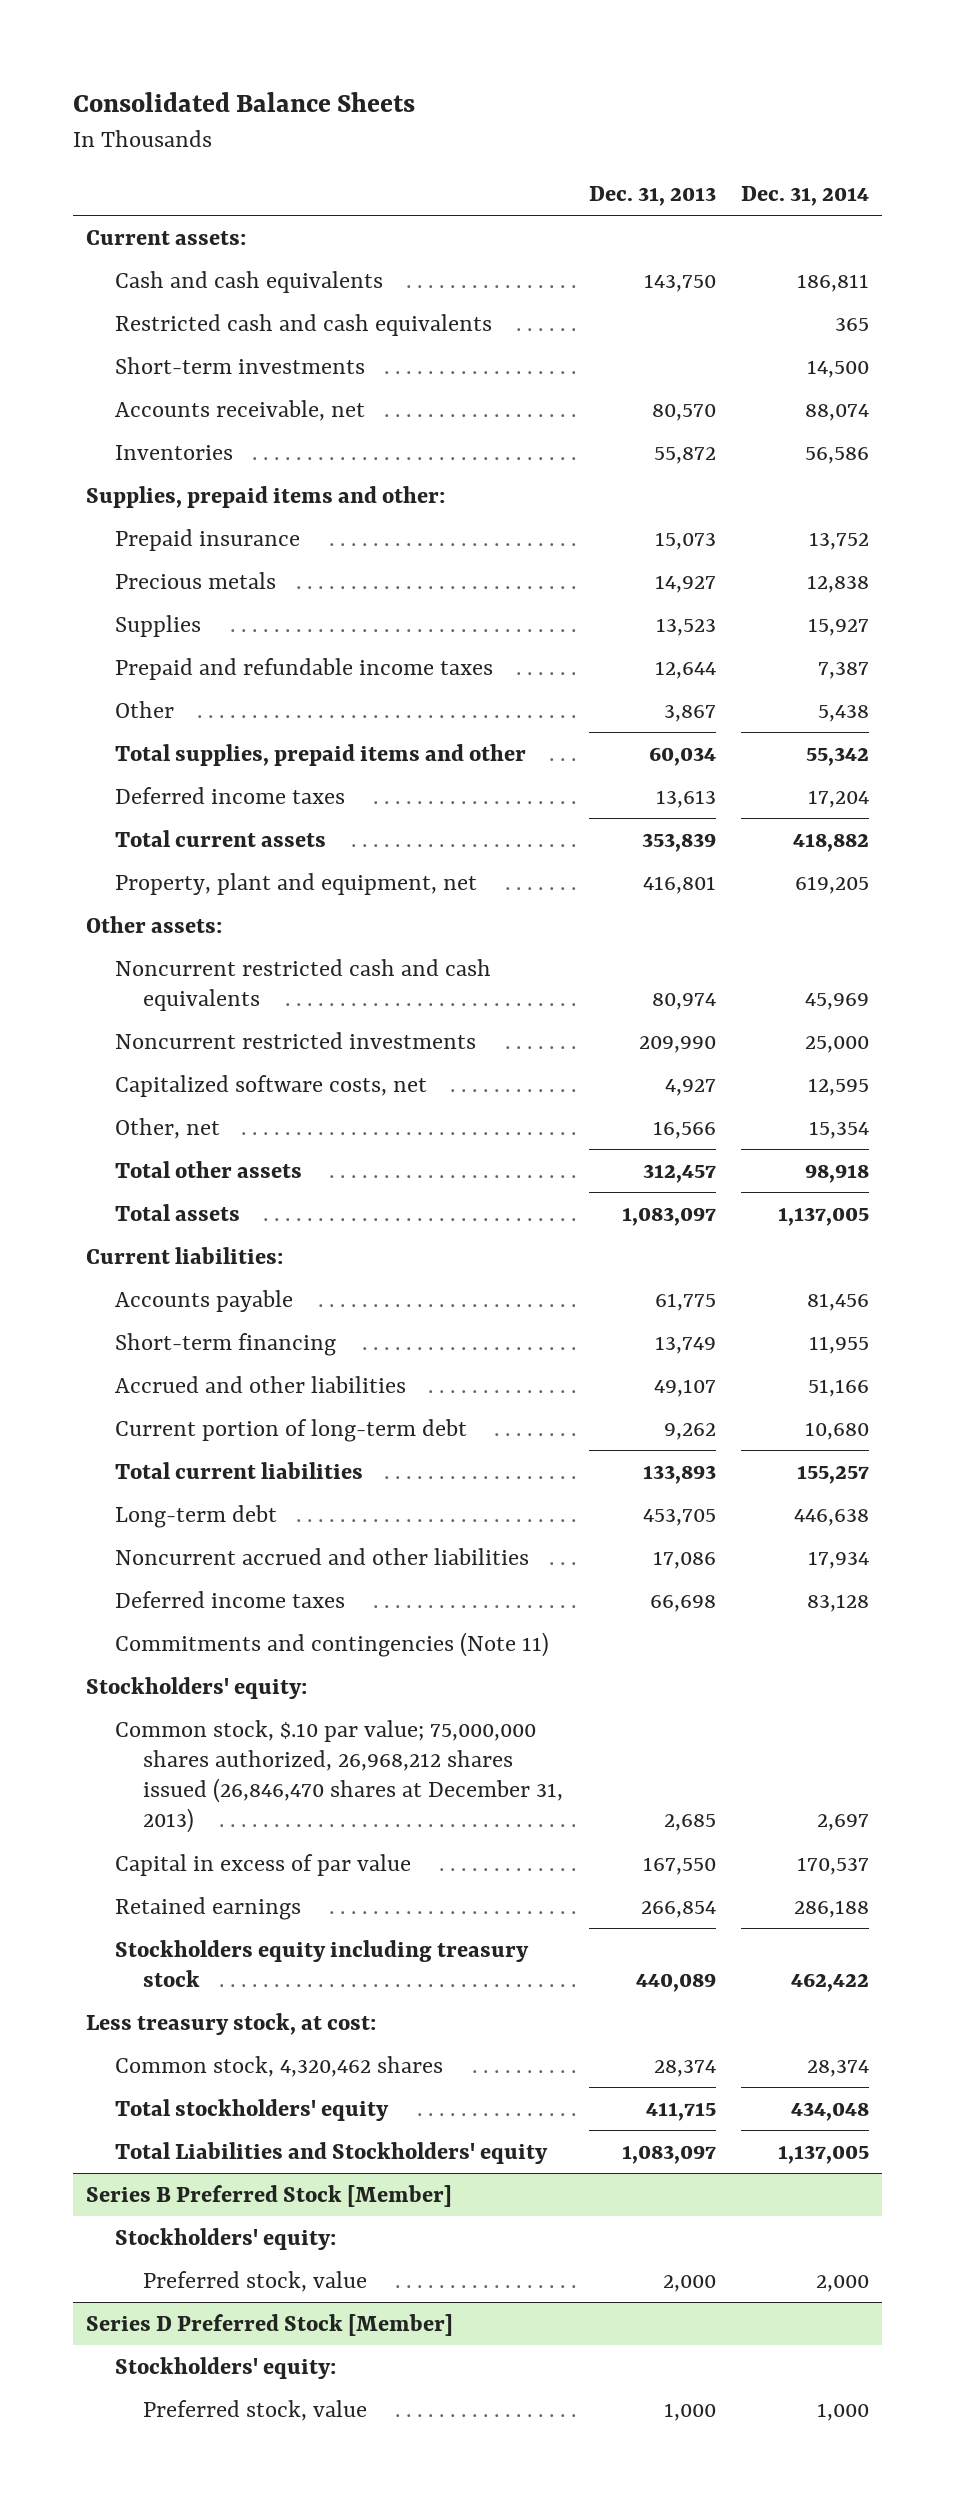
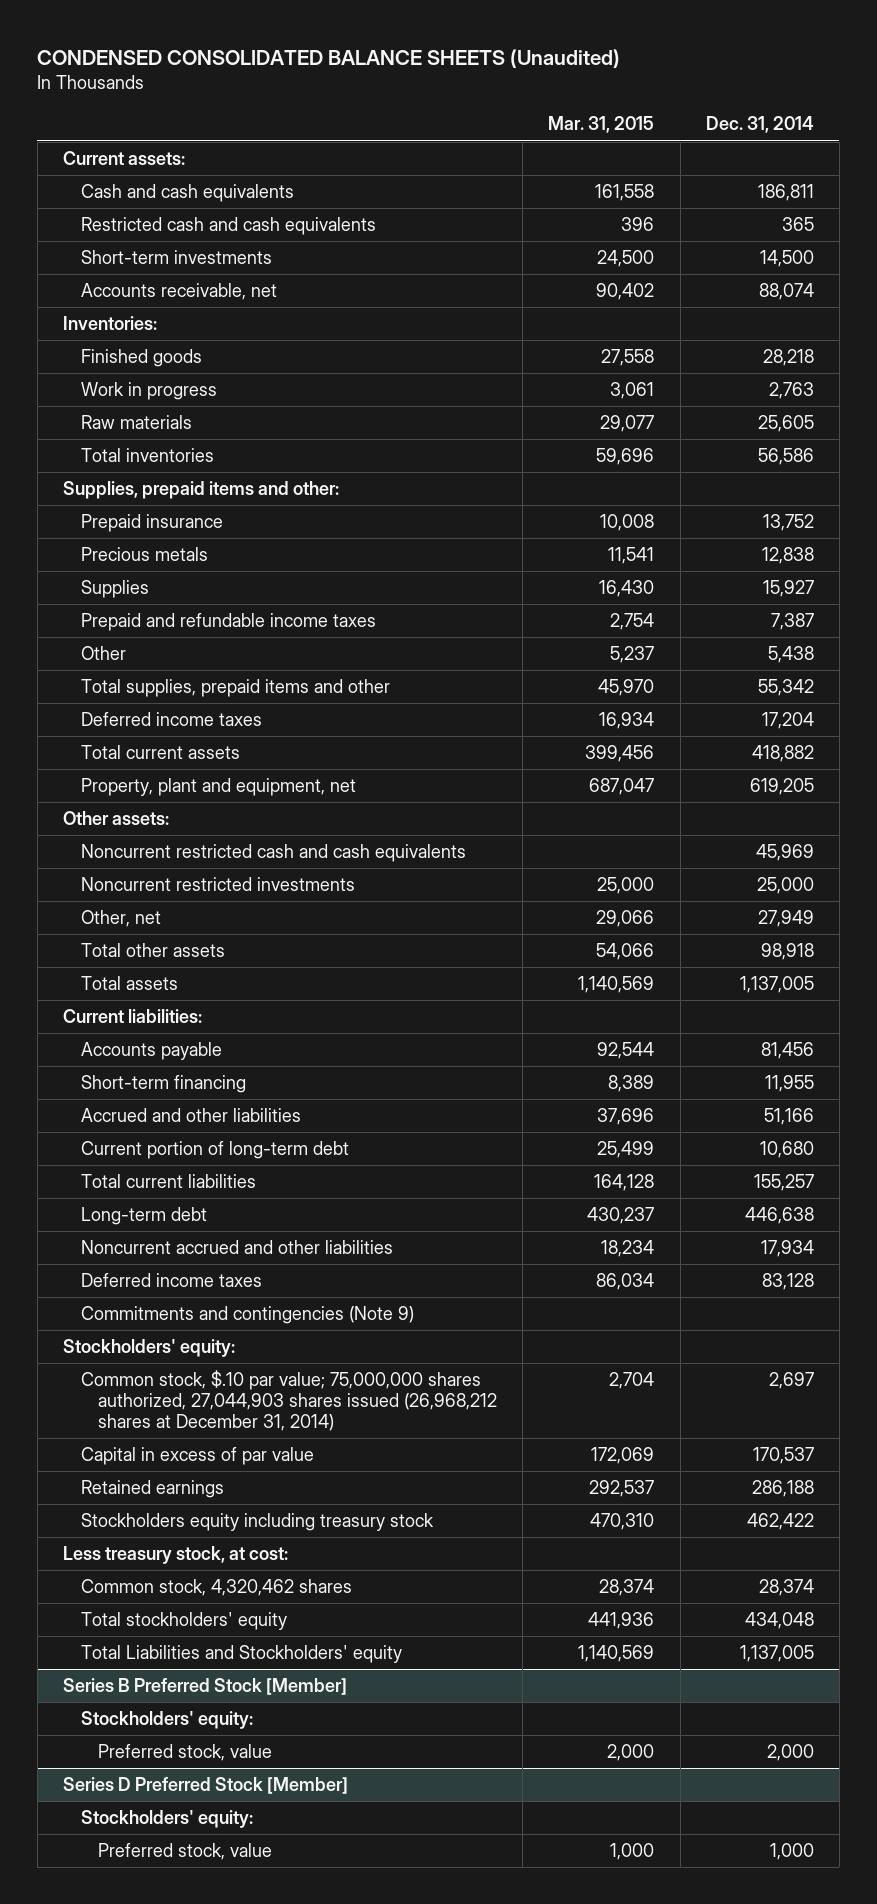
- Consolidated Balance Sheets
+ CONDENSED CONSOLIDATED BALANCE SHEETS (Unaudited)
- | Dec. 31, 2013 | Dec. 31, 2014
+ | Mar. 31, 2015 | Dec. 31, 2014
- Inventories | 55,872 | 56,586
+ Inventories:
+ Finished goods | 27,558 | 28,218
+ Work in progress | 3,061 | 2,763
+ Raw materials | 29,077 | 25,605
+ Total inventories | 59,696 | 56,586
- Capitalized software costs, net | 4,927 | 12,595
- Other, net | 16,566 | 15,354
+ Other, net | 29,066 | 27,949
- Commitments and contingencies (Note 11)
+ Commitments and contingencies (Note 9)
- Common stock, $.10 par value; 75,000,000 shares authorized, 26,968,212 shares issued (26,846,470 shares at December 31, 2013) | 2,685 | 2,697
+ Common stock, $.10 par value; 75,000,000 shares authorized, 27,044,903 shares issued (26,968,212 shares at December 31, 2014) | 2,704 | 2,697

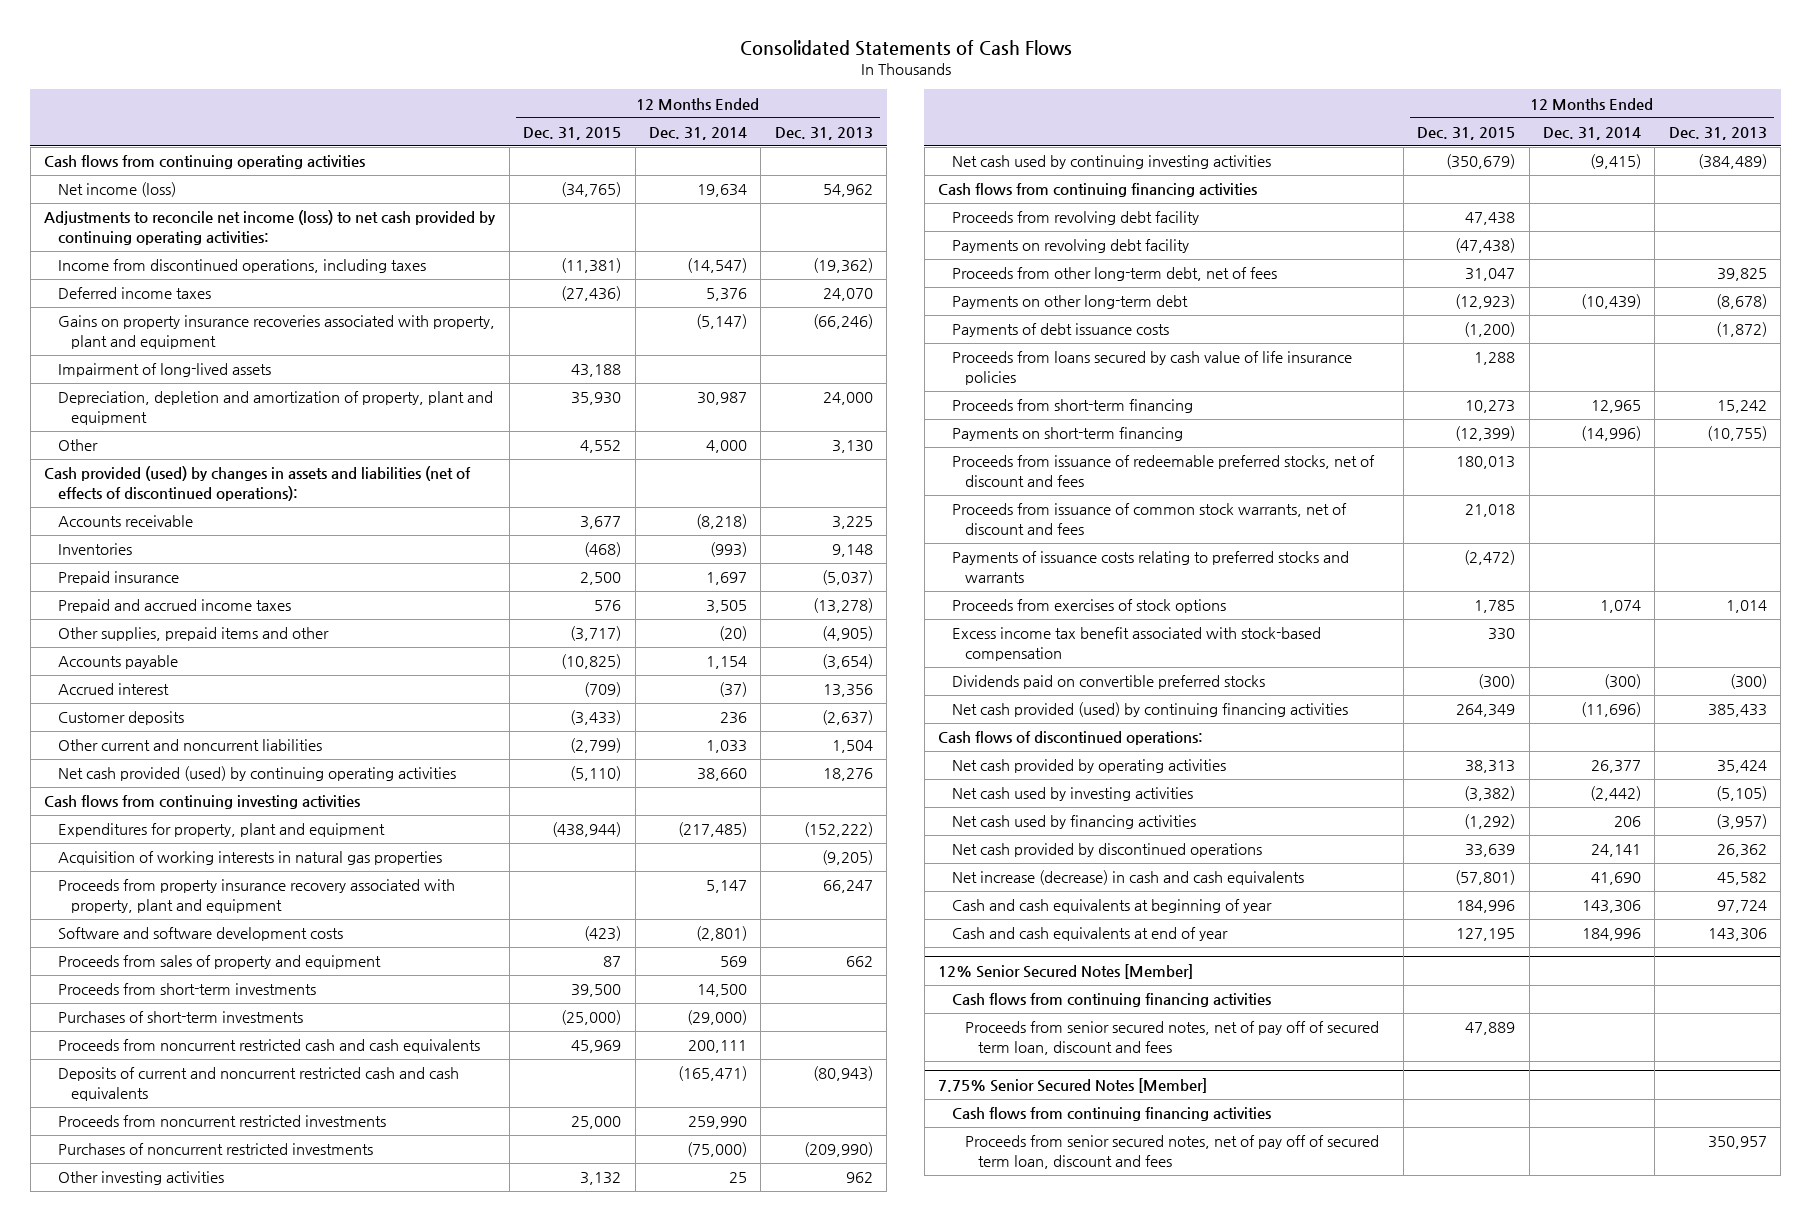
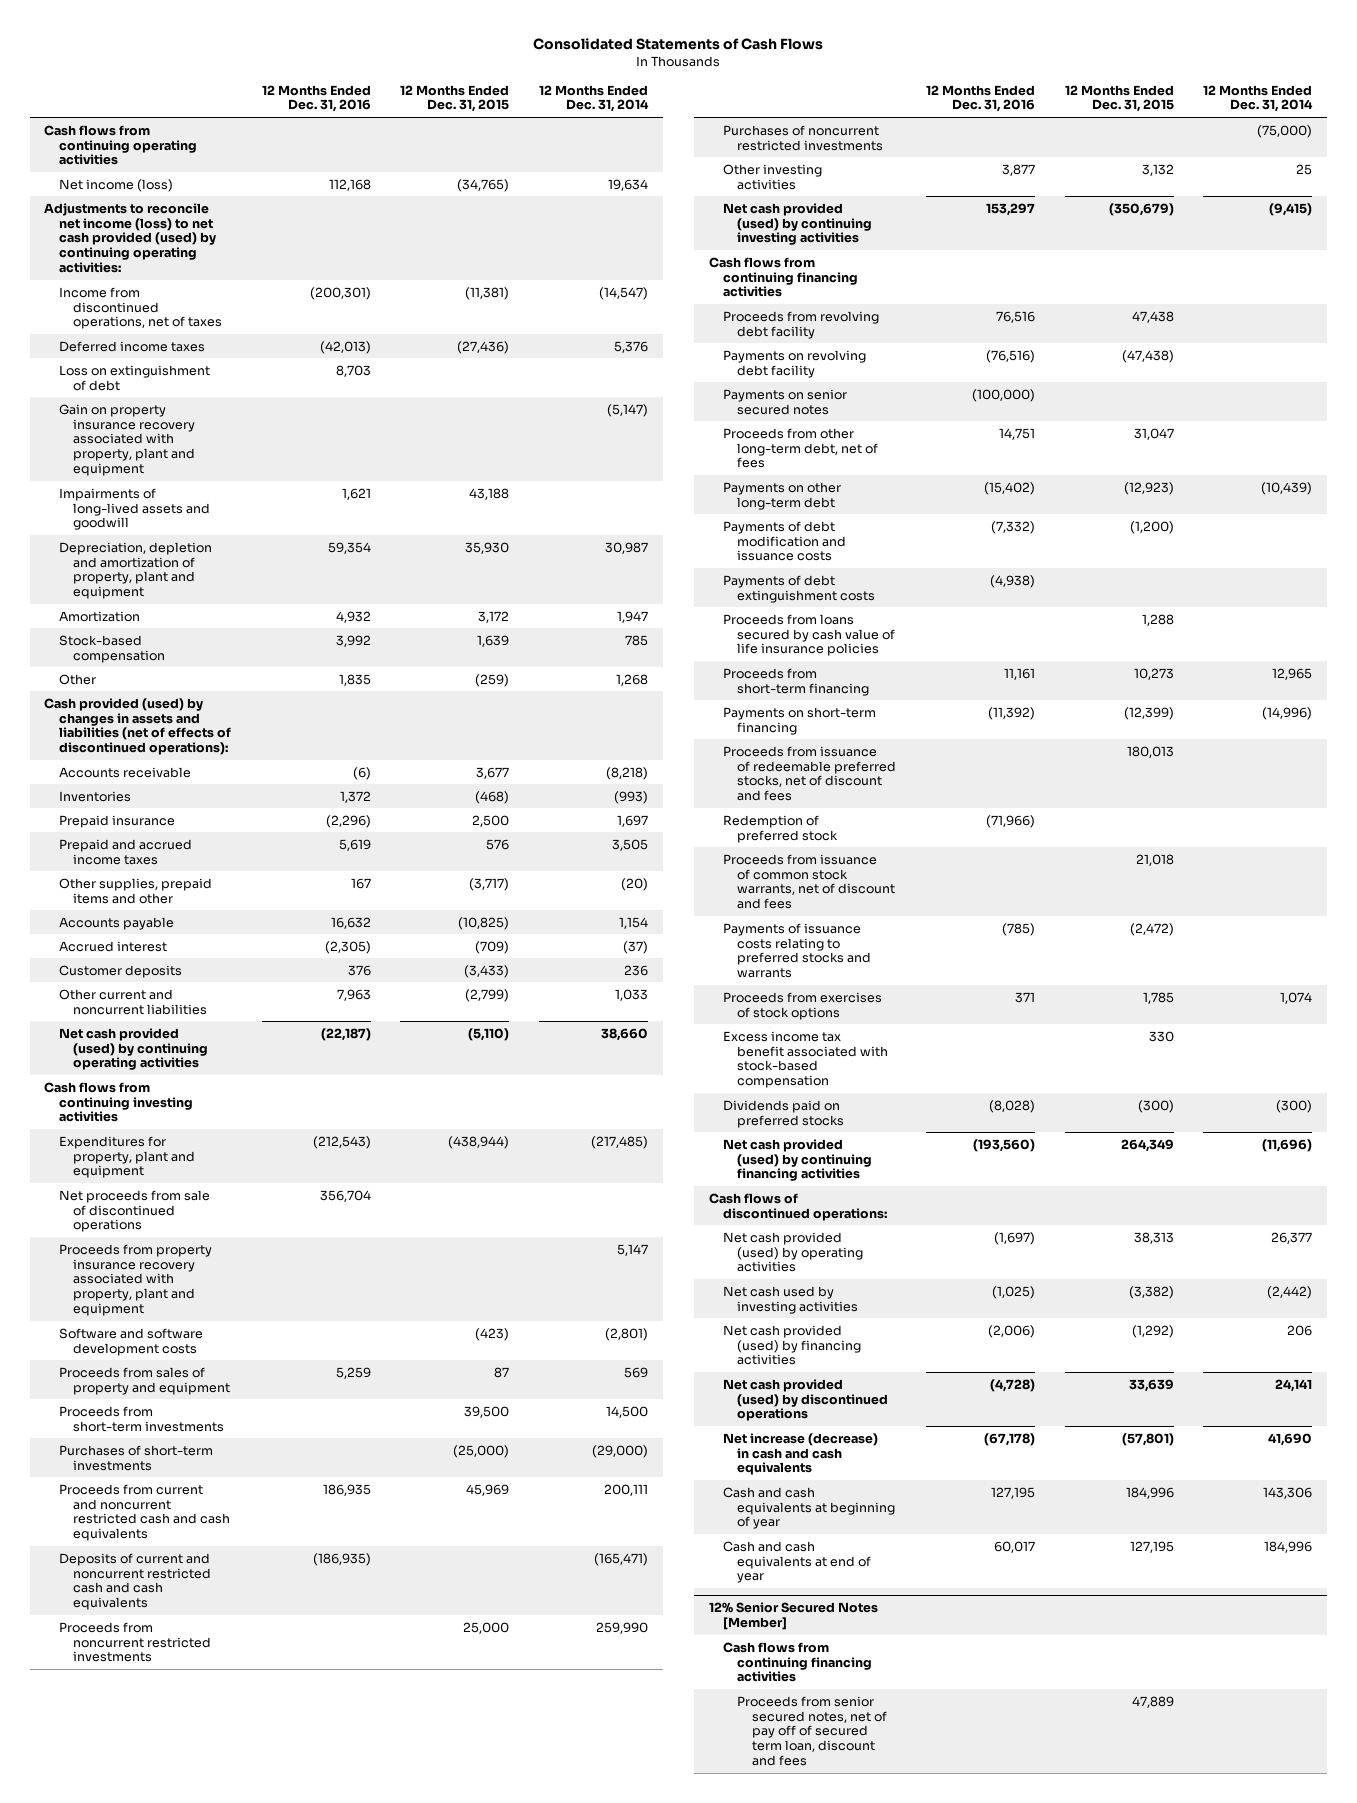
- | 12 Months Ended Dec. 31, 2015 | 12 Months Ended Dec. 31, 2014 | 12 Months Ended Dec. 31, 2013
+ | 12 Months Ended Dec. 31, 2016 | 12 Months Ended Dec. 31, 2015 | 12 Months Ended Dec. 31, 2014
- Adjustments to reconcile net income (loss) to net cash provided by continuing operating activities:
- Income from discontinued operations, including taxes | (11,381) | (14,547) | (19,362)
+ Adjustments to reconcile net income (loss) to net cash provided (used) by continuing operating activities:
+ Income from discontinued operations, net of taxes | (200,301) | (11,381) | (14,547)
- Gains on property insurance recoveries associated with property, plant and equipment | | (5,147) | (66,246)
- Impairment of long-lived assets | 43,188 | |
+ Loss on extinguishment of debt | 8,703 | |
+ Gain on property insurance recovery associated with property, plant and equipment | | | (5,147)
+ Impairments of long-lived assets and goodwill | 1,621 | 43,188 |
- Other | 4,552 | 4,000 | 3,130
+ Amortization | 4,932 | 3,172 | 1,947
+ Stock-based compensation | 3,992 | 1,639 | 785
+ Other | 1,835 | (259) | 1,268
- Acquisition of working interests in natural gas properties | | | (9,205)
+ Net proceeds from sale of discontinued operations | 356,704 | |
- Proceeds from noncurrent restricted cash and cash equivalents | 45,969 | 200,111 |
+ Proceeds from current and noncurrent restricted cash and cash equivalents | 186,935 | 45,969 | 200,111
- Net cash used by continuing investing activities | (350,679) | (9,415) | (384,489)
+ Net cash provided (used) by continuing investing activities | 153,297 | (350,679) | (9,415)
+ Payments on senior secured notes | (100,000) | |
- Payments of debt issuance costs | (1,200) | | (1,872)
+ Payments of debt modification and issuance costs | (7,332) | (1,200) |
+ Payments of debt extinguishment costs | (4,938) | |
+ Redemption of preferred stock | (71,966) | |
- Dividends paid on convertible preferred stocks | (300) | (300) | (300)
+ Dividends paid on preferred stocks | (8,028) | (300) | (300)
- Net cash provided by operating activities | 38,313 | 26,377 | 35,424
+ Net cash provided (used) by operating activities | (1,697) | 38,313 | 26,377
- Net cash used by financing activities | (1,292) | 206 | (3,957)
- Net cash provided by discontinued operations | 33,639 | 24,141 | 26,362
+ Net cash provided (used) by financing activities | (2,006) | (1,292) | 206
+ Net cash provided (used) by discontinued operations | (4,728) | 33,639 | 24,141
- 7.75% Senior Secured Notes [Member]
- Cash flows from continuing financing activities
- Proceeds from senior secured notes, net of pay off of secured term loan, discount and fees | | | 350,957

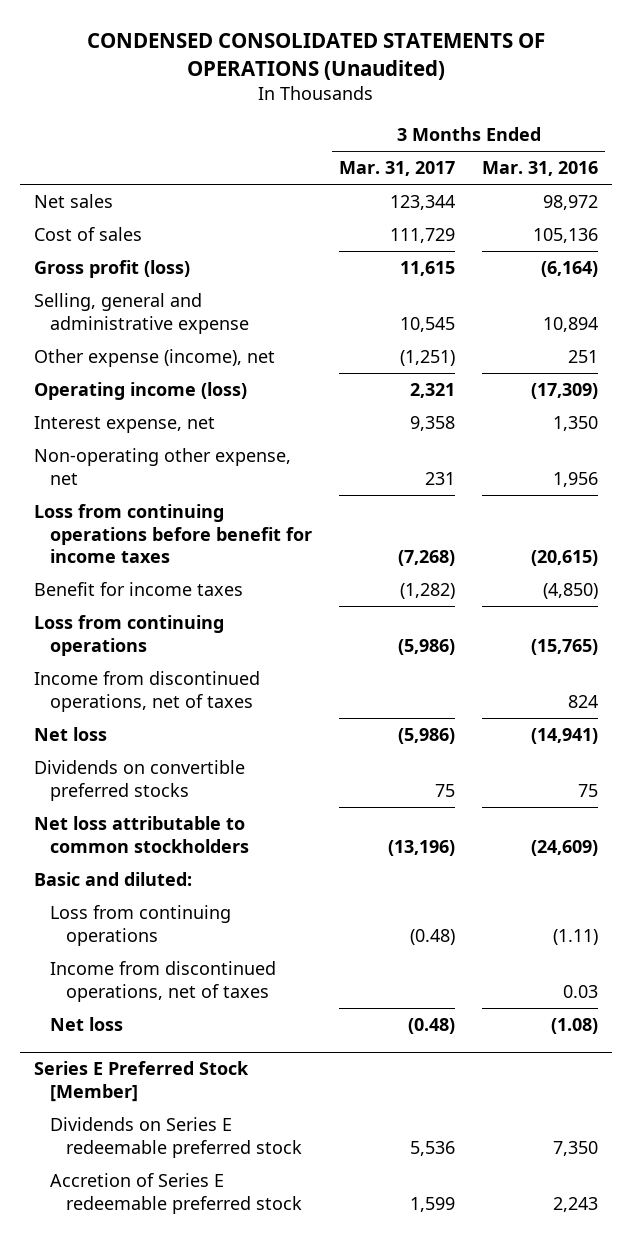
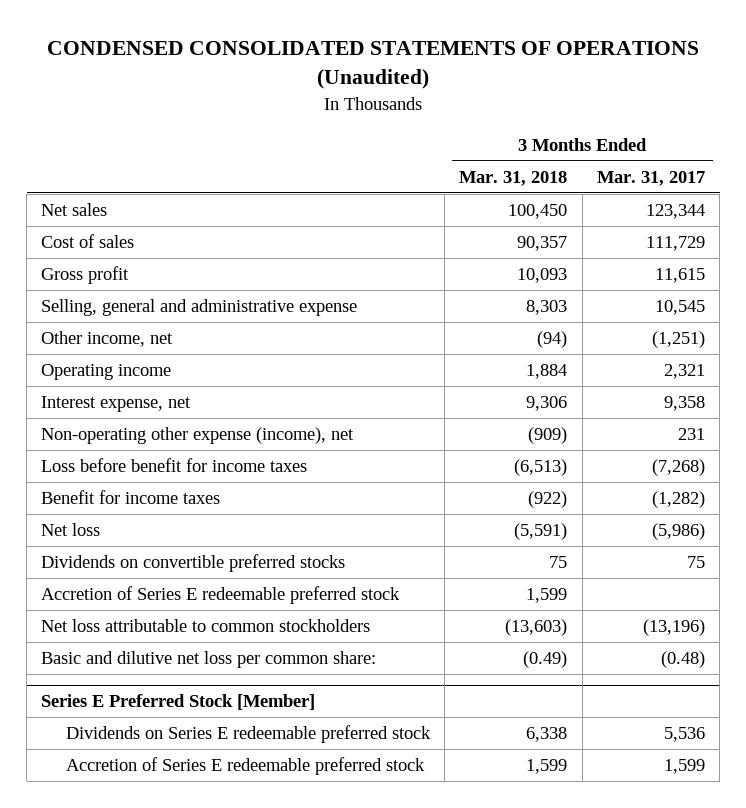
- | 3 Months Ended Mar. 31, 2017 | 3 Months Ended Mar. 31, 2016
+ | 3 Months Ended Mar. 31, 2018 | 3 Months Ended Mar. 31, 2017
- Gross profit (loss) | 11,615 | (6,164)
+ Gross profit | 10,093 | 11,615
- Other expense (income), net | (1,251) | 251
- Operating income (loss) | 2,321 | (17,309)
+ Other income, net | (94) | (1,251)
+ Operating income | 1,884 | 2,321
- Non-operating other expense, net | 231 | 1,956
- Loss from continuing operations before benefit for income taxes | (7,268) | (20,615)
+ Non-operating other expense (income), net | (909) | 231
+ Loss before benefit for income taxes | (6,513) | (7,268)
- Loss from continuing operations | (5,986) | (15,765)
- Income from discontinued operations, net of taxes | | 824
+ Accretion of Series E redeemable preferred stock | 1,599 |
- Basic and diluted:
- Loss from continuing operations | (0.48) | (1.11)
- Income from discontinued operations, net of taxes | | 0.03
- Net loss | (0.48) | (1.08)
+ Basic and dilutive net loss per common share: | (0.49) | (0.48)

